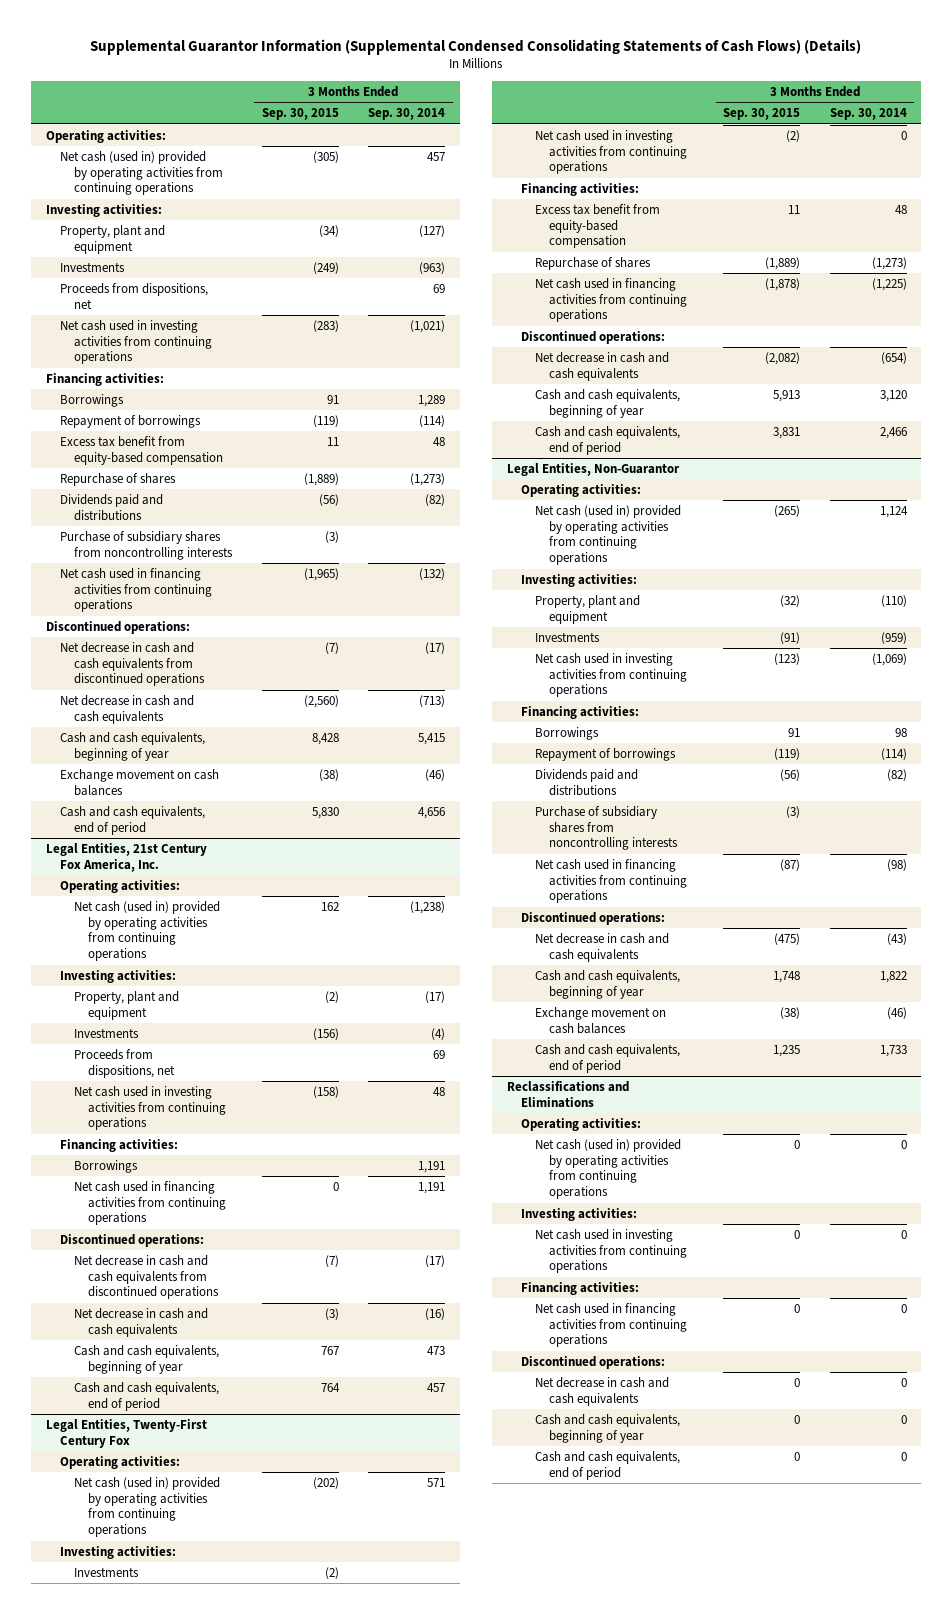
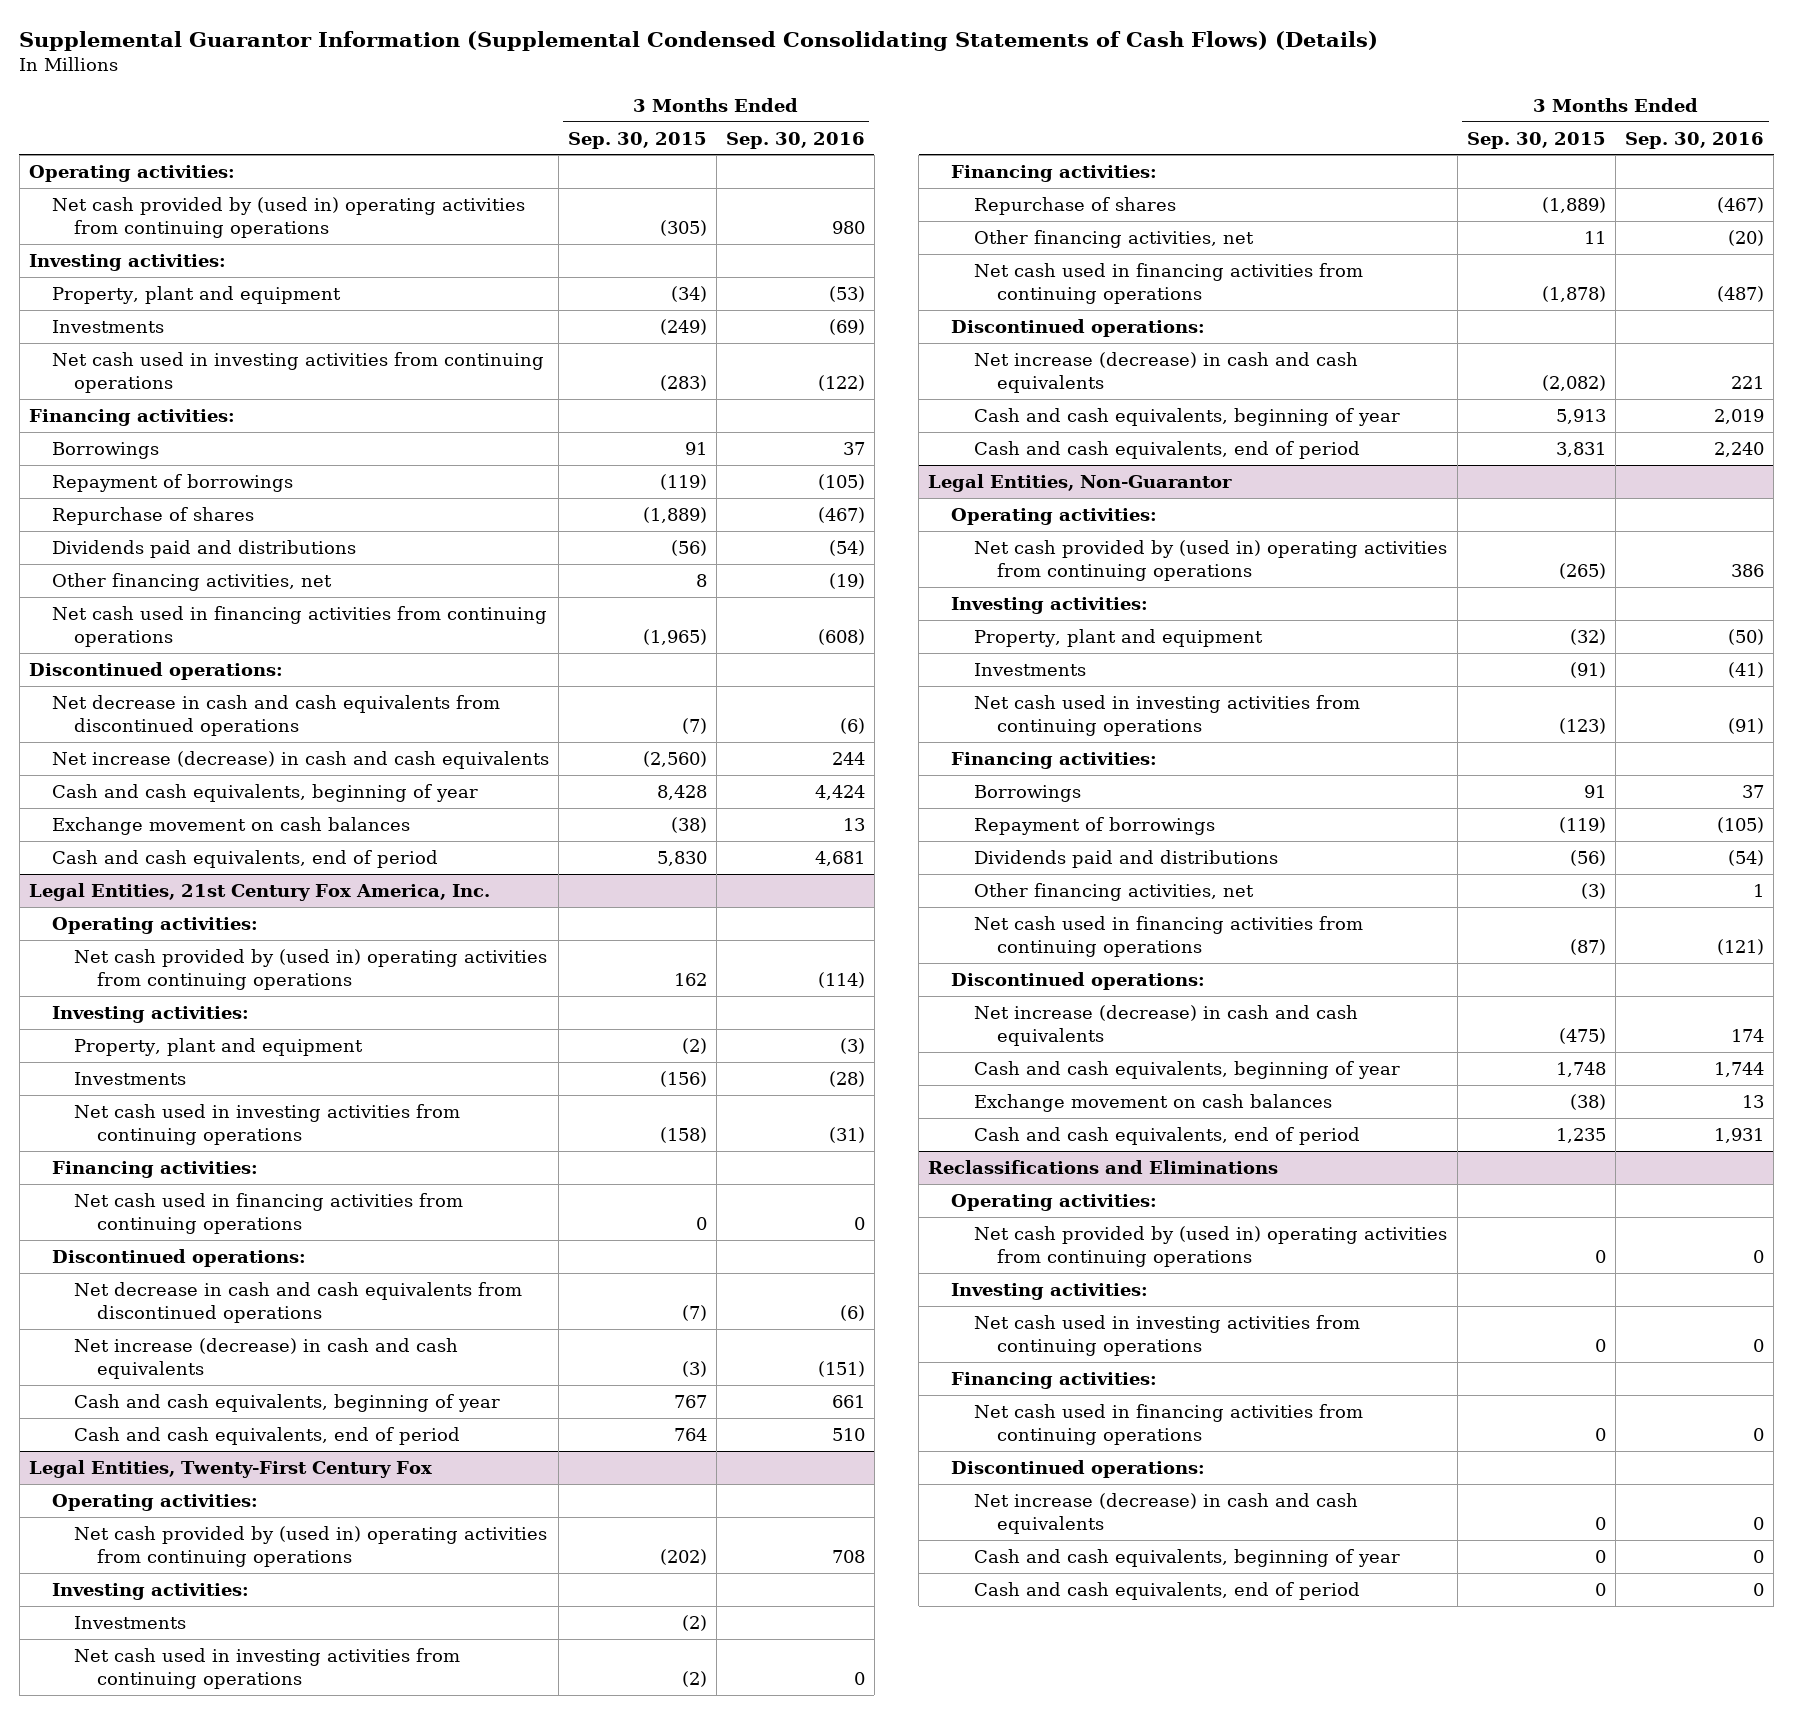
- | 3 Months Ended Sep. 30, 2015 | 3 Months Ended Sep. 30, 2014
+ | 3 Months Ended Sep. 30, 2015 | 3 Months Ended Sep. 30, 2016
- Net cash (used in) provided by operating activities from continuing operations | (305) | 457
+ Net cash provided by (used in) operating activities from continuing operations | (305) | 980
- Proceeds from dispositions, net | | 69
- Excess tax benefit from equity-based compensation | 11 | 48
- Purchase of subsidiary shares from noncontrolling interests | (3) |
+ Other financing activities, net | 8 | (19)
- Net decrease in cash and cash equivalents | (2,560) | (713)
+ Net increase (decrease) in cash and cash equivalents | (2,560) | 244
@ Legal Entities, 21st Century Fox America, Inc.
- Net cash (used in) provided by operating activities from continuing operations | 162 | (1,238)
+ Net cash provided by (used in) operating activities from continuing operations | 162 | (114)
- Proceeds from dispositions, net | | 69
- Borrowings | | 1,191
- Net decrease in cash and cash equivalents | (3) | (16)
+ Net increase (decrease) in cash and cash equivalents | (3) | (151)
@ Legal Entities, Twenty-First Century Fox
- Net cash (used in) provided by operating activities from continuing operations | (202) | 571
+ Net cash provided by (used in) operating activities from continuing operations | (202) | 708
- Excess tax benefit from equity-based compensation | 11 | 48
+ Other financing activities, net | 11 | (20)
- Net decrease in cash and cash equivalents | (2,082) | (654)
+ Net increase (decrease) in cash and cash equivalents | (2,082) | 221
@ Legal Entities, Non-Guarantor
- Net cash (used in) provided by operating activities from continuing operations | (265) | 1,124
+ Net cash provided by (used in) operating activities from continuing operations | (265) | 386
- Purchase of subsidiary shares from noncontrolling interests | (3) |
+ Other financing activities, net | (3) | 1
- Net decrease in cash and cash equivalents | (475) | (43)
+ Net increase (decrease) in cash and cash equivalents | (475) | 174
@ Reclassifications and Eliminations
- Net cash (used in) provided by operating activities from continuing operations | 0 | 0
+ Net cash provided by (used in) operating activities from continuing operations | 0 | 0
- Net decrease in cash and cash equivalents | 0 | 0
+ Net increase (decrease) in cash and cash equivalents | 0 | 0

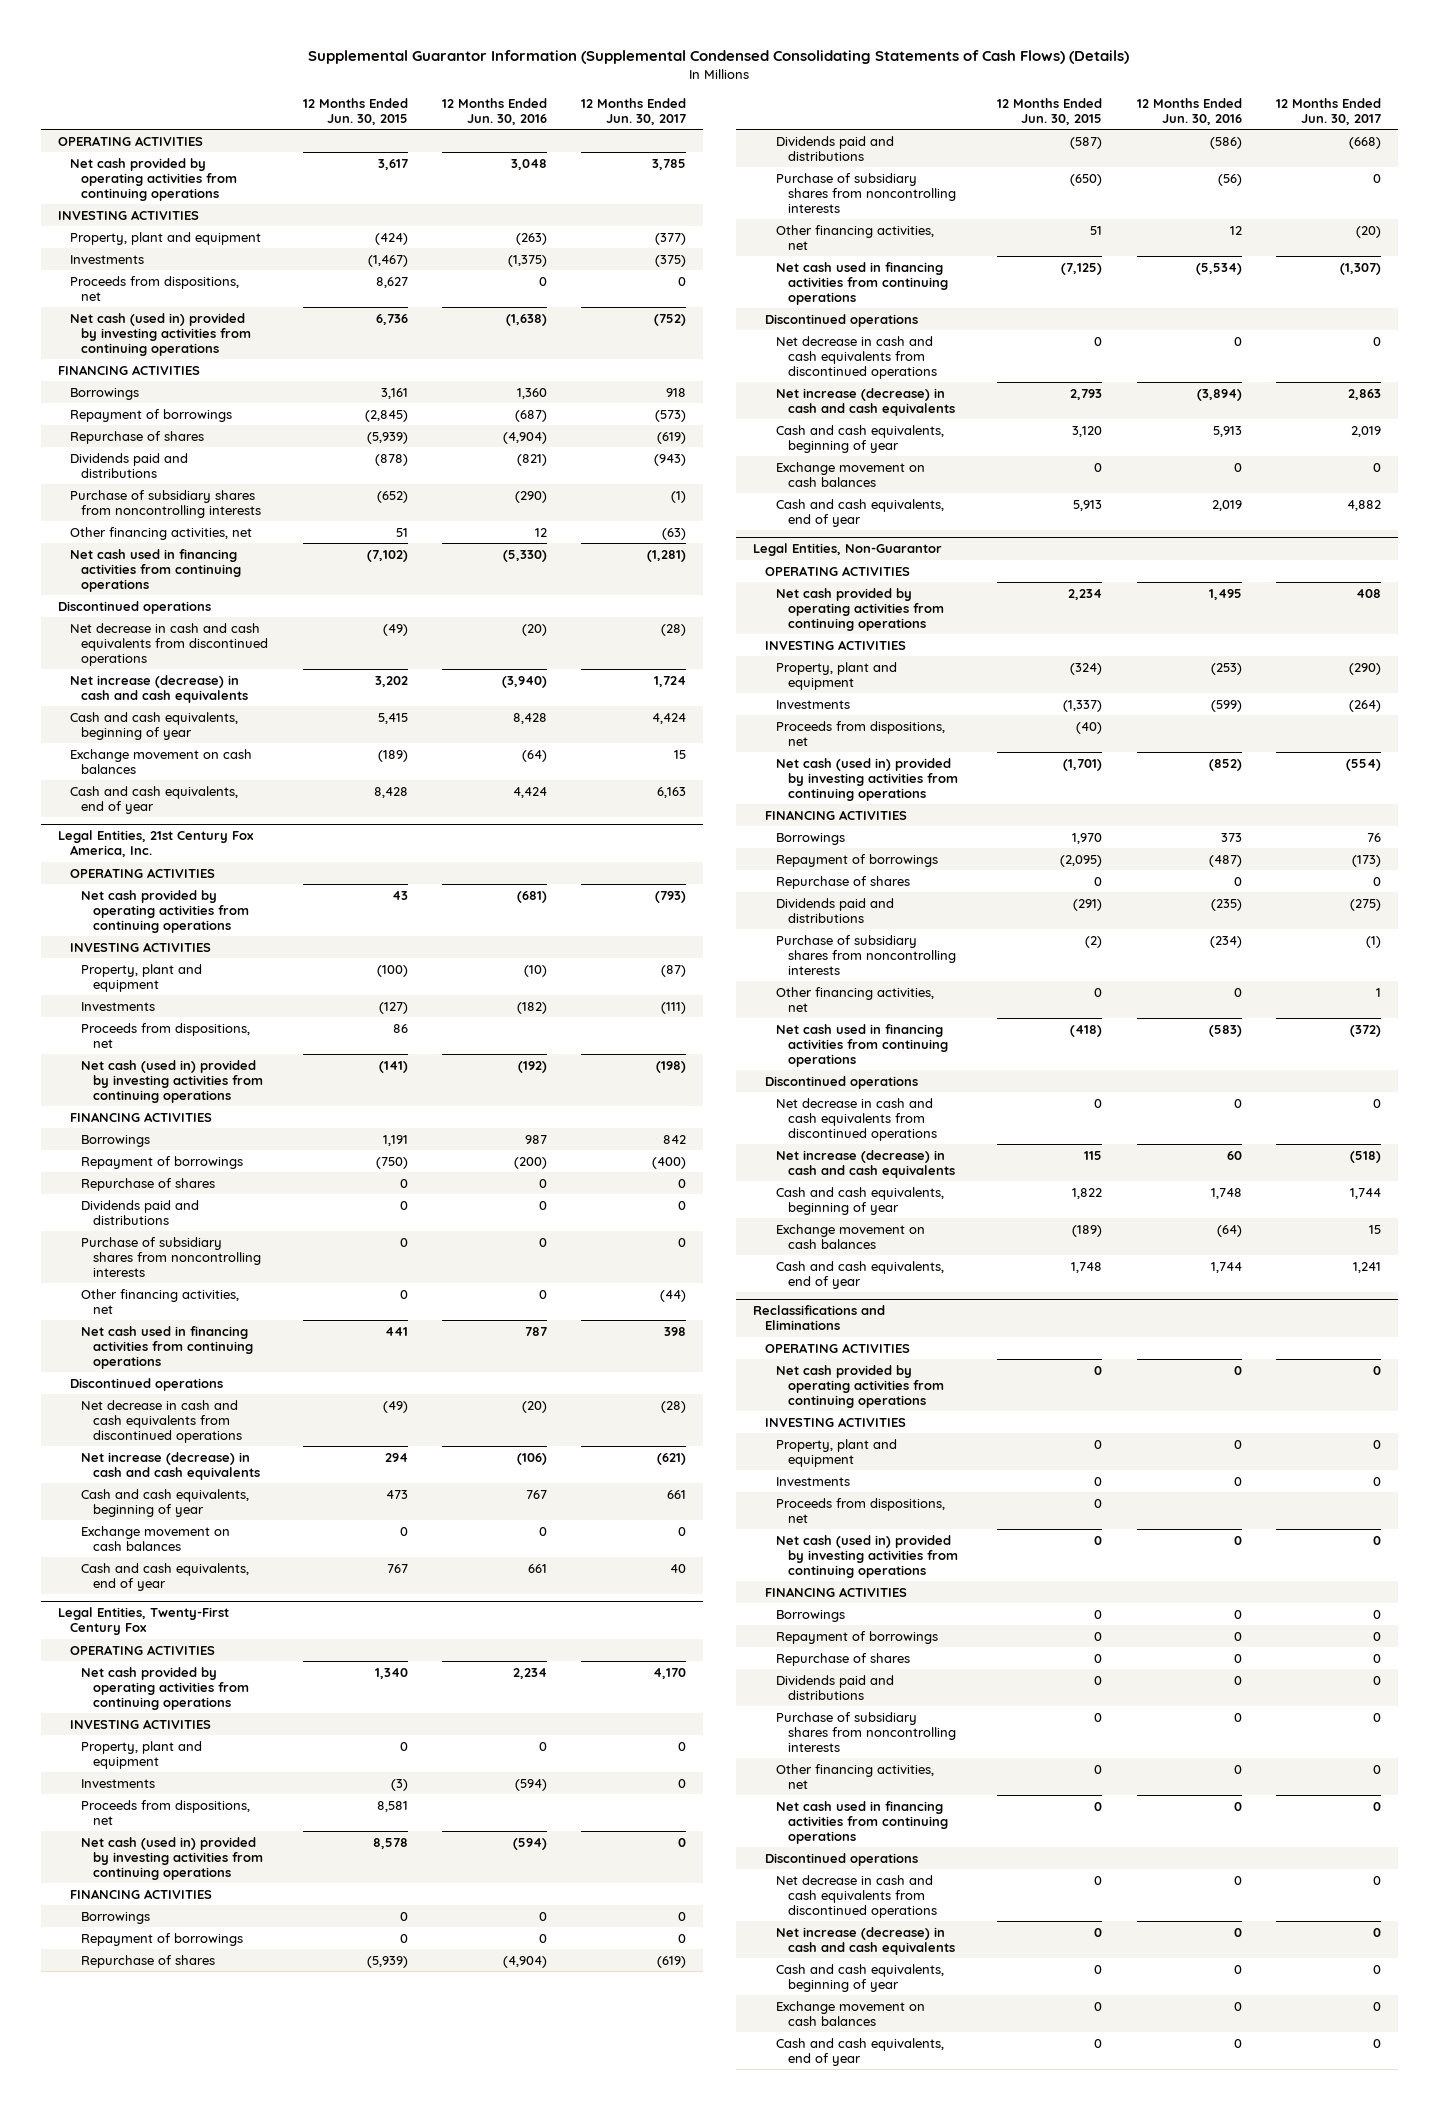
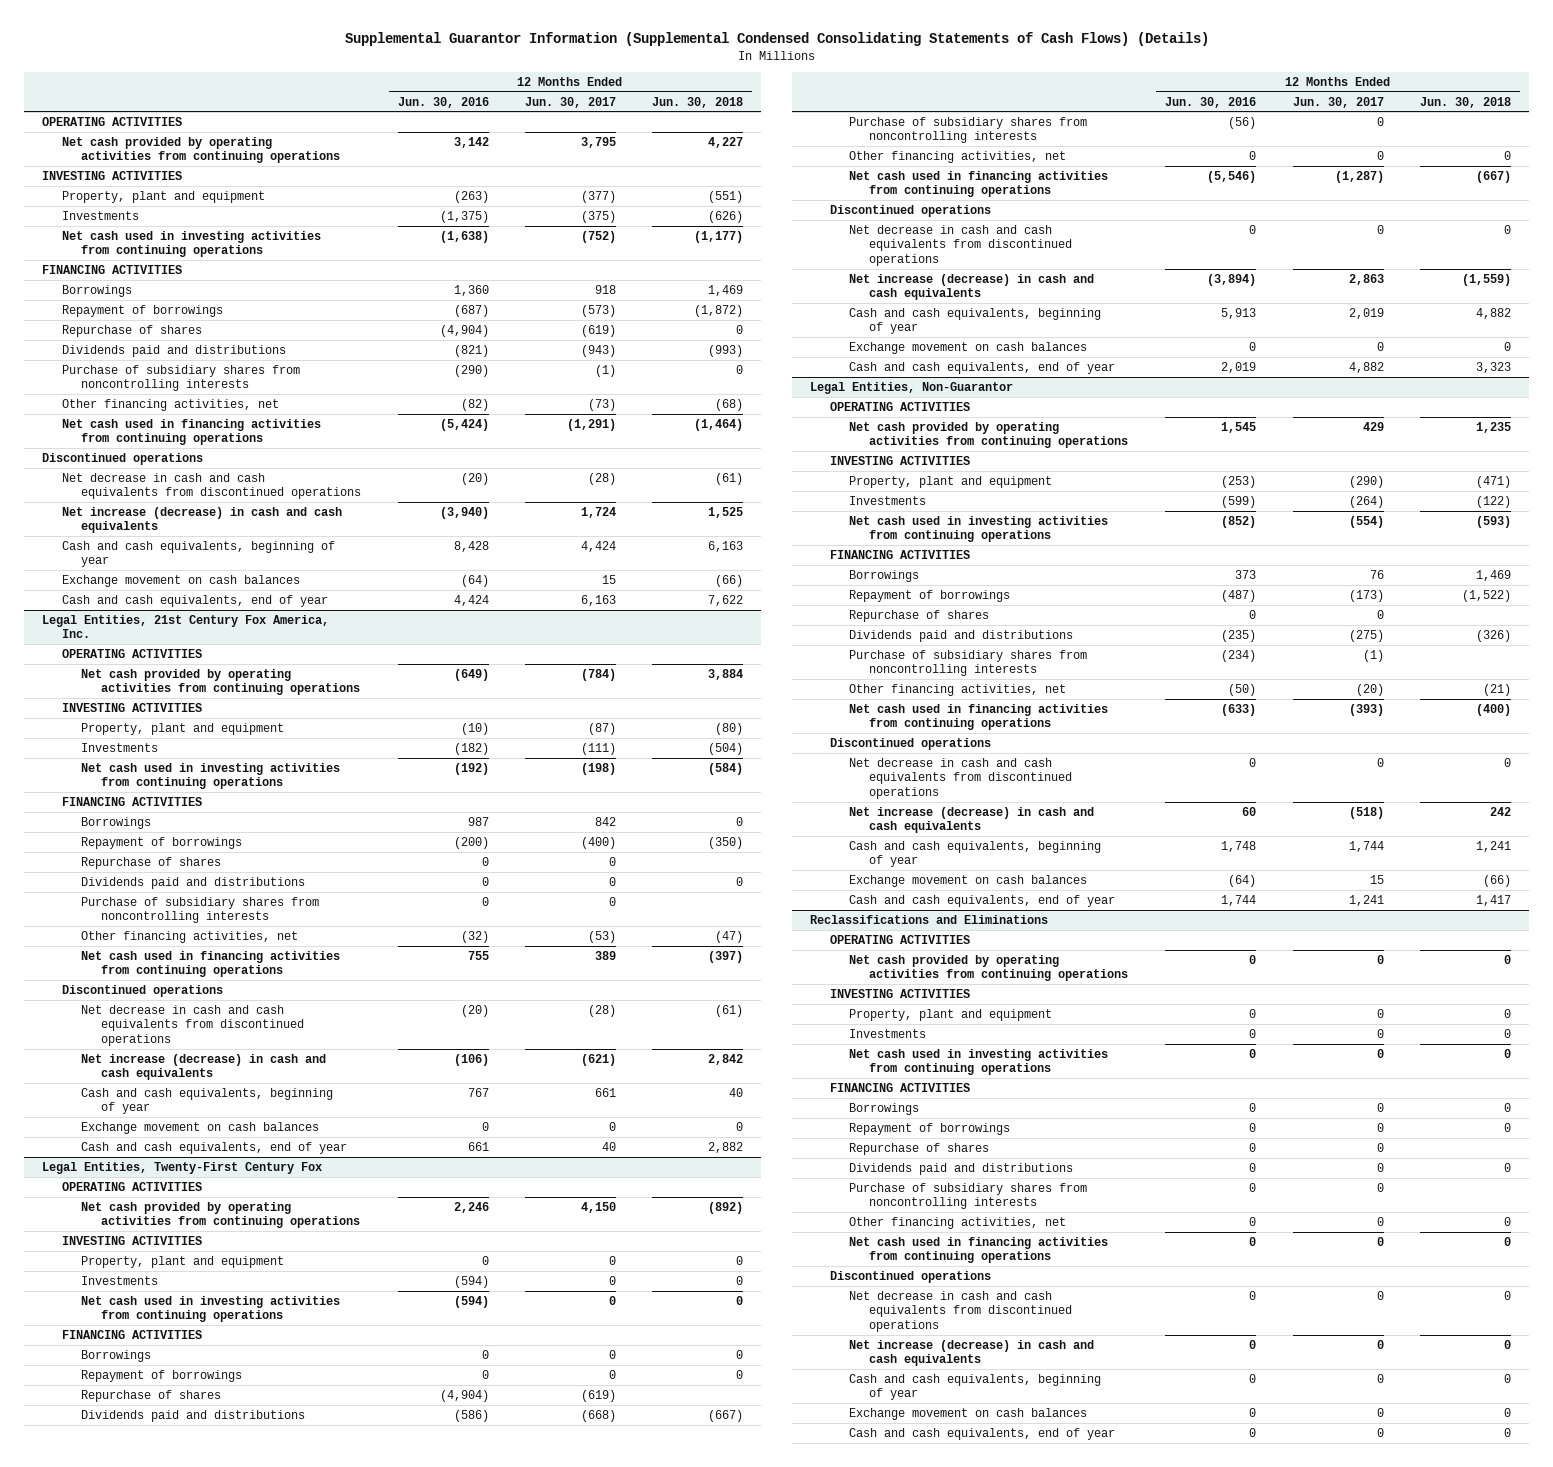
- | 12 Months Ended Jun. 30, 2015 | 12 Months Ended Jun. 30, 2016 | 12 Months Ended Jun. 30, 2017
+ | 12 Months Ended Jun. 30, 2016 | 12 Months Ended Jun. 30, 2017 | 12 Months Ended Jun. 30, 2018
- Net cash provided by operating activities from continuing operations | 3,617 | 3,048 | 3,785
+ Net cash provided by operating activities from continuing operations | 3,142 | 3,795 | 4,227
- Proceeds from dispositions, net | 8,627 | 0 | 0
- Net cash (used in) provided by investing activities from continuing operations | 6,736 | (1,638) | (752)
+ Net cash used in investing activities from continuing operations | (1,638) | (752) | (1,177)
- Other financing activities, net | 51 | 12 | (63)
- Net cash used in financing activities from continuing operations | (7,102) | (5,330) | (1,281)
+ Other financing activities, net | (82) | (73) | (68)
+ Net cash used in financing activities from continuing operations | (5,424) | (1,291) | (1,464)
@ Legal Entities, 21st Century Fox America, Inc.
- Net cash provided by operating activities from continuing operations | 43 | (681) | (793)
+ Net cash provided by operating activities from continuing operations | (649) | (784) | 3,884
- Proceeds from dispositions, net | 86 | |
- Net cash (used in) provided by investing activities from continuing operations | (141) | (192) | (198)
+ Net cash used in investing activities from continuing operations | (192) | (198) | (584)
- Other financing activities, net | 0 | 0 | (44)
- Net cash used in financing activities from continuing operations | 441 | 787 | 398
+ Other financing activities, net | (32) | (53) | (47)
+ Net cash used in financing activities from continuing operations | 755 | 389 | (397)
@ Legal Entities, Twenty-First Century Fox
- Net cash provided by operating activities from continuing operations | 1,340 | 2,234 | 4,170
+ Net cash provided by operating activities from continuing operations | 2,246 | 4,150 | (892)
- Proceeds from dispositions, net | 8,581 | |
- Net cash (used in) provided by investing activities from continuing operations | 8,578 | (594) | 0
+ Net cash used in investing activities from continuing operations | (594) | 0 | 0
- Other financing activities, net | 51 | 12 | (20)
- Net cash used in financing activities from continuing operations | (7,125) | (5,534) | (1,307)
+ Other financing activities, net | 0 | 0 | 0
+ Net cash used in financing activities from continuing operations | (5,546) | (1,287) | (667)
@ Legal Entities, Non-Guarantor
- Net cash provided by operating activities from continuing operations | 2,234 | 1,495 | 408
+ Net cash provided by operating activities from continuing operations | 1,545 | 429 | 1,235
- Proceeds from dispositions, net | (40) | |
- Net cash (used in) provided by investing activities from continuing operations | (1,701) | (852) | (554)
+ Net cash used in investing activities from continuing operations | (852) | (554) | (593)
- Other financing activities, net | 0 | 0 | 1
- Net cash used in financing activities from continuing operations | (418) | (583) | (372)
+ Other financing activities, net | (50) | (20) | (21)
+ Net cash used in financing activities from continuing operations | (633) | (393) | (400)
@ Reclassifications and Eliminations
- Proceeds from dispositions, net | 0 | |
- Net cash (used in) provided by investing activities from continuing operations | 0 | 0 | 0
+ Net cash used in investing activities from continuing operations | 0 | 0 | 0

